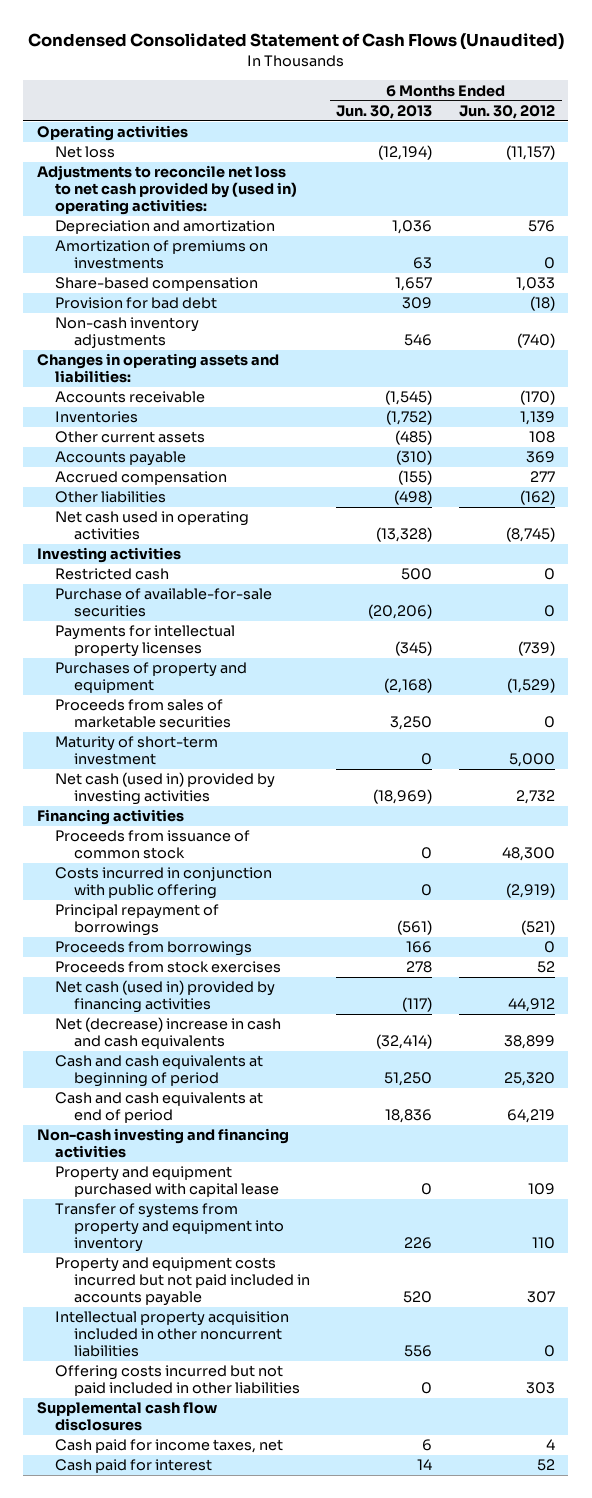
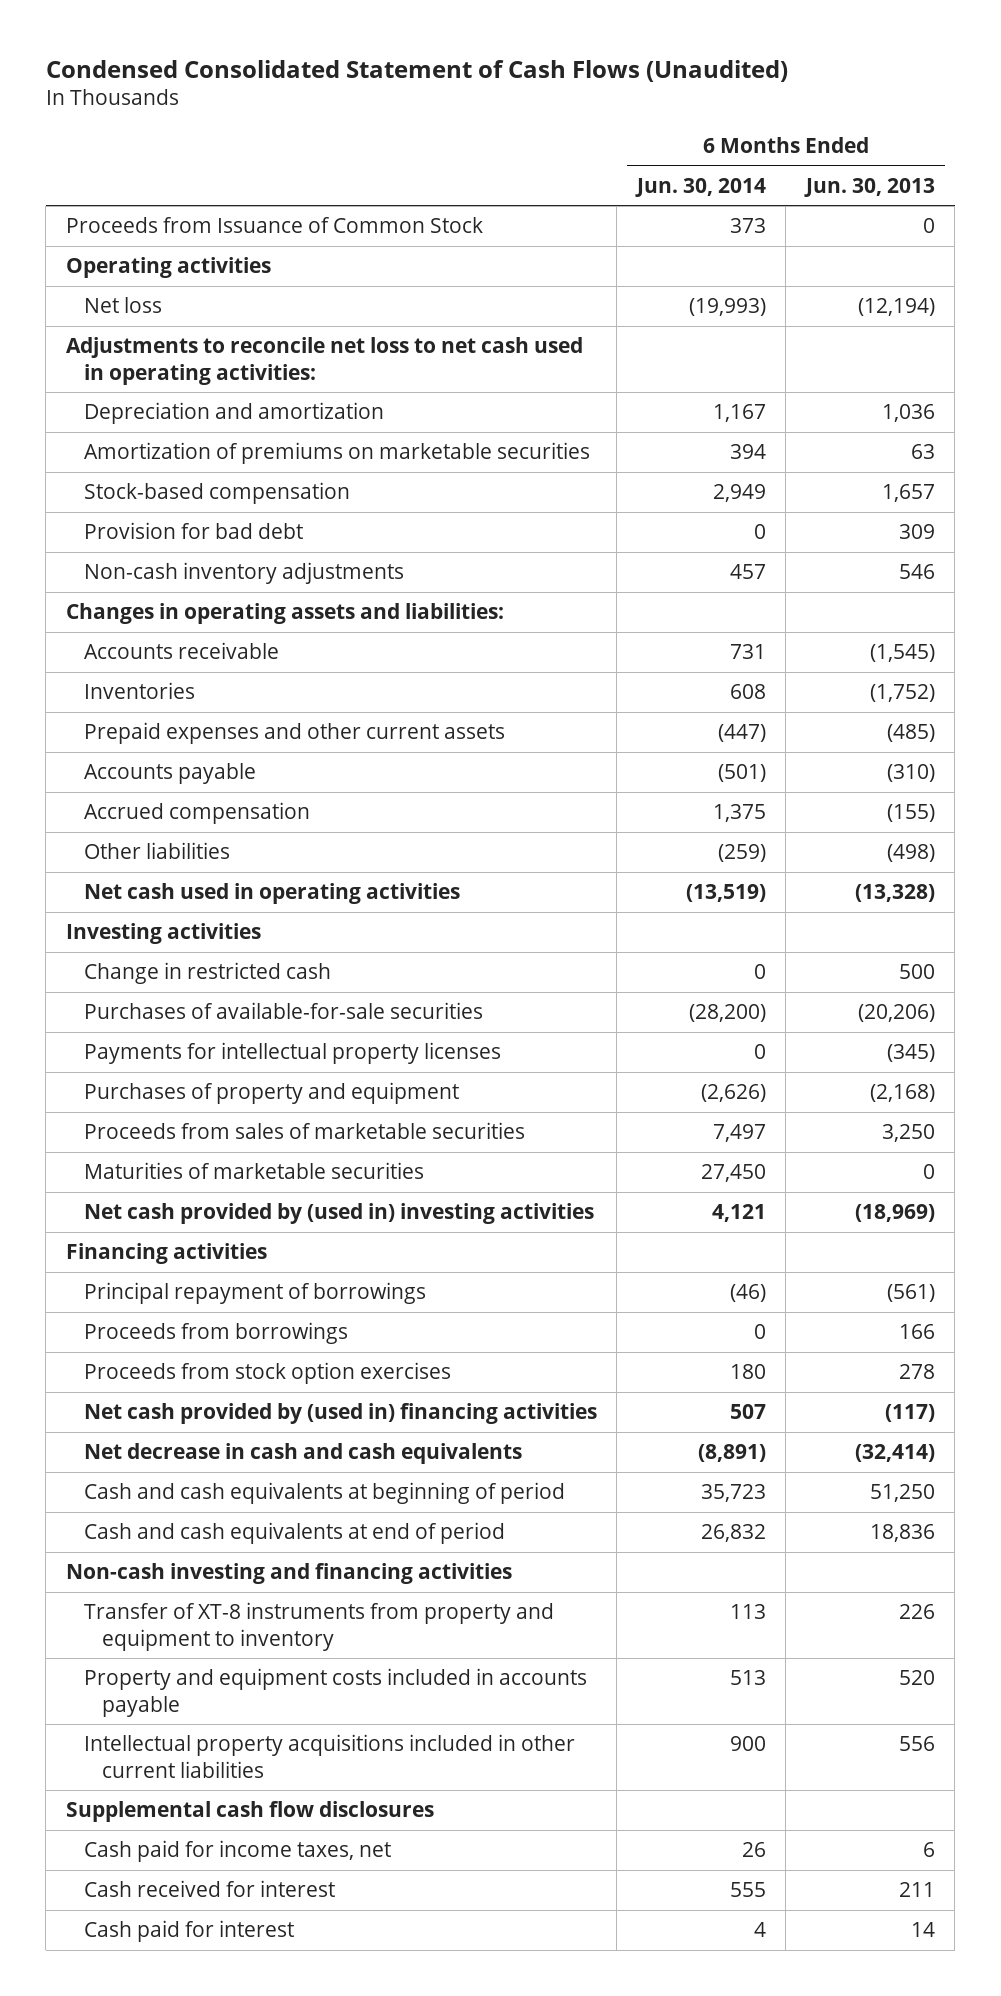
- | 6 Months Ended Jun. 30, 2013 | 6 Months Ended Jun. 30, 2012
+ | 6 Months Ended Jun. 30, 2014 | 6 Months Ended Jun. 30, 2013
+ Proceeds from Issuance of Common Stock | 373 | 0
- Adjustments to reconcile net loss to net cash provided by (used in) operating activities:
+ Adjustments to reconcile net loss to net cash used in operating activities:
- Amortization of premiums on investments | 63 | 0
- Share-based compensation | 1,657 | 1,033
+ Amortization of premiums on marketable securities | 394 | 63
+ Stock-based compensation | 2,949 | 1,657
- Other current assets | (485) | 108
+ Prepaid expenses and other current assets | (447) | (485)
- Restricted cash | 500 | 0
- Purchase of available-for-sale securities | (20,206) | 0
+ Change in restricted cash | 0 | 500
+ Purchases of available-for-sale securities | (28,200) | (20,206)
- Maturity of short-term investment | 0 | 5,000
- Net cash (used in) provided by investing activities | (18,969) | 2,732
+ Maturities of marketable securities | 27,450 | 0
+ Net cash provided by (used in) investing activities | 4,121 | (18,969)
- Proceeds from issuance of common stock | 0 | 48,300
- Costs incurred in conjunction with public offering | 0 | (2,919)
- Proceeds from stock exercises | 278 | 52
- Net cash (used in) provided by financing activities | (117) | 44,912
- Net (decrease) increase in cash and cash equivalents | (32,414) | 38,899
+ Proceeds from stock option exercises | 180 | 278
+ Net cash provided by (used in) financing activities | 507 | (117)
+ Net decrease in cash and cash equivalents | (8,891) | (32,414)
- Property and equipment purchased with capital lease | 0 | 109
- Transfer of systems from property and equipment into inventory | 226 | 110
- Property and equipment costs incurred but not paid included in accounts payable | 520 | 307
- Intellectual property acquisition included in other noncurrent liabilities | 556 | 0
- Offering costs incurred but not paid included in other liabilities | 0 | 303
+ Transfer of XT-8 instruments from property and equipment to inventory | 113 | 226
+ Property and equipment costs included in accounts payable | 513 | 520
+ Intellectual property acquisitions included in other current liabilities | 900 | 556
+ Cash received for interest | 555 | 211

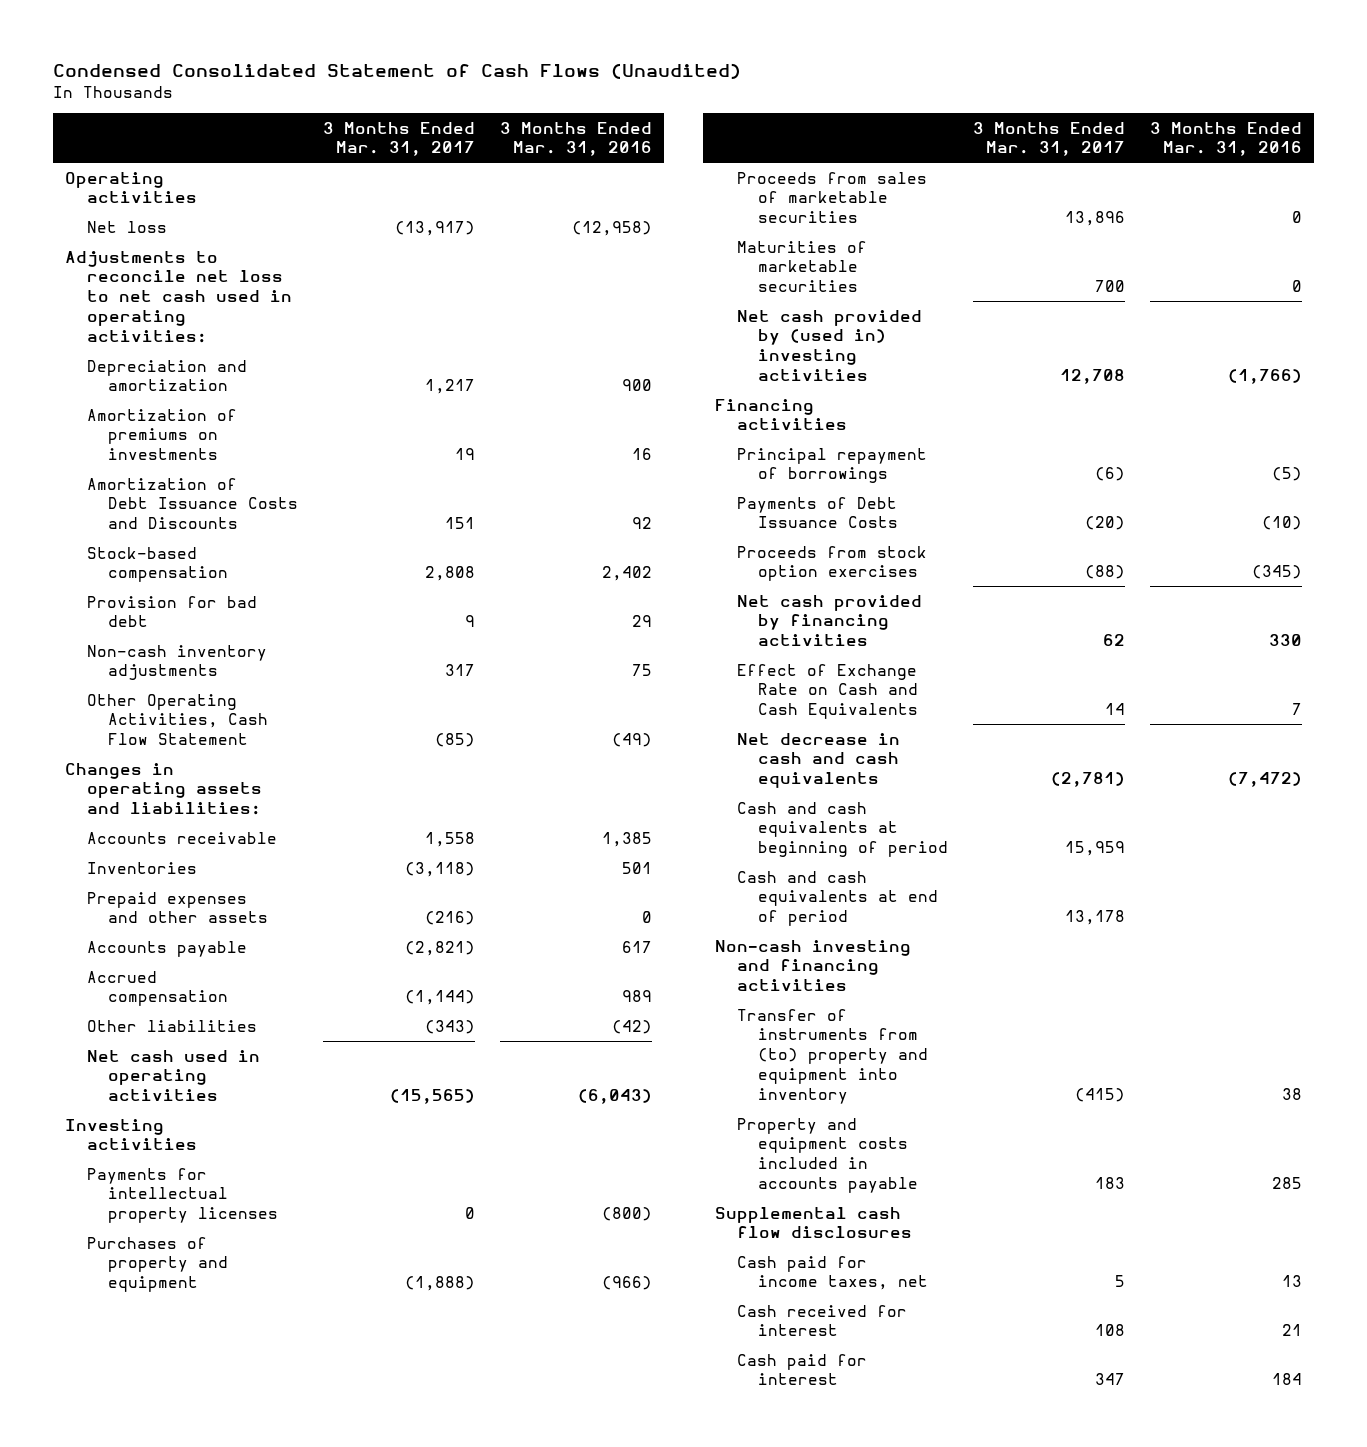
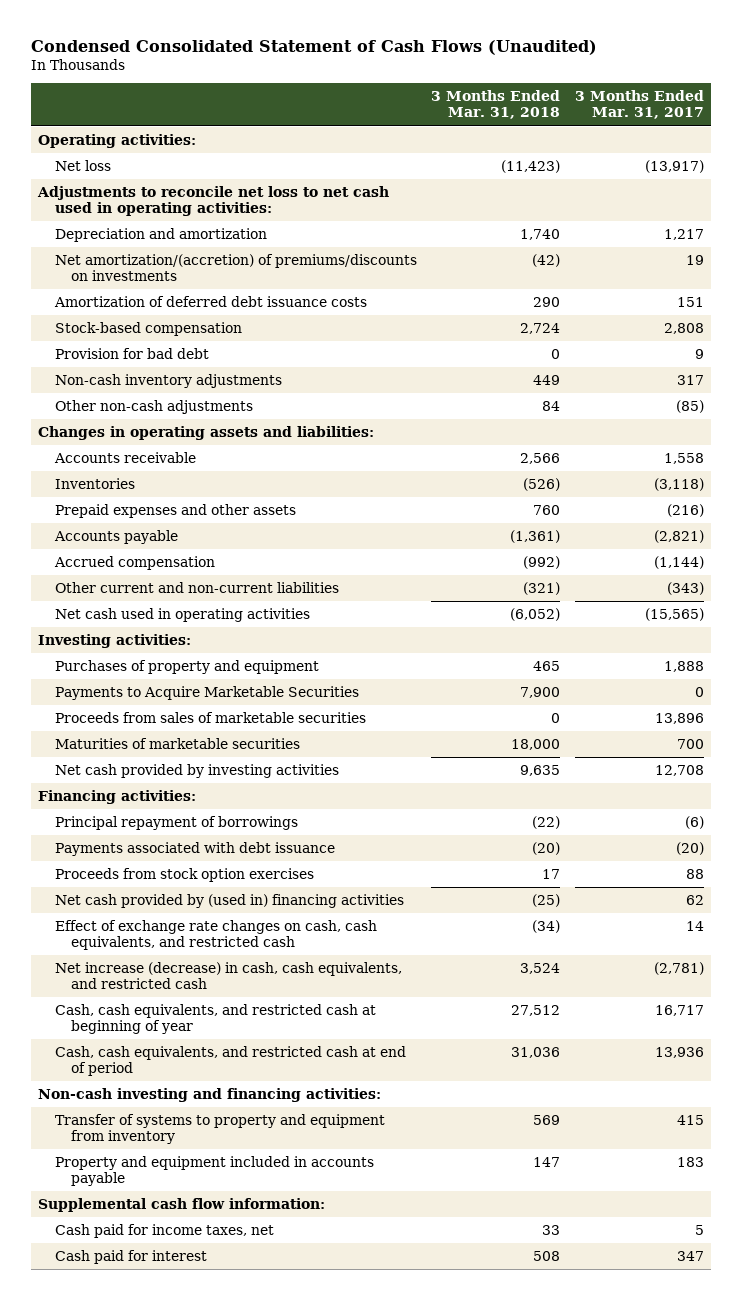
- | 3 Months Ended Mar. 31, 2017 | 3 Months Ended Mar. 31, 2016
+ | 3 Months Ended Mar. 31, 2018 | 3 Months Ended Mar. 31, 2017
- Operating activities
+ Operating activities:
- Amortization of premiums on investments | 19 | 16
- Amortization of Debt Issuance Costs and Discounts | 151 | 92
+ Net amortization/(accretion) of premiums/discounts on investments | (42) | 19
+ Amortization of deferred debt issuance costs | 290 | 151
- Other Operating Activities, Cash Flow Statement | (85) | (49)
+ Other non-cash adjustments | 84 | (85)
- Other liabilities | (343) | (42)
+ Other current and non-current liabilities | (321) | (343)
- Investing activities
- Payments for intellectual property licenses | 0 | (800)
- Purchases of property and equipment | (1,888) | (966)
+ Investing activities:
+ Purchases of property and equipment | 465 | 1,888
+ Payments to Acquire Marketable Securities | 7,900 | 0
- Net cash provided by (used in) investing activities | 12,708 | (1,766)
- Financing activities
+ Net cash provided by investing activities | 9,635 | 12,708
+ Financing activities:
- Payments of Debt Issuance Costs | (20) | (10)
- Proceeds from stock option exercises | (88) | (345)
- Net cash provided by financing activities | 62 | 330
- Effect of Exchange Rate on Cash and Cash Equivalents | 14 | 7
- Net decrease in cash and cash equivalents | (2,781) | (7,472)
- Cash and cash equivalents at beginning of period | 15,959 |
- Cash and cash equivalents at end of period | 13,178 |
- Non-cash investing and financing activities
- Transfer of instruments from (to) property and equipment into inventory | (415) | 38
- Property and equipment costs included in accounts payable | 183 | 285
- Supplemental cash flow disclosures
+ Payments associated with debt issuance | (20) | (20)
+ Proceeds from stock option exercises | 17 | 88
+ Net cash provided by (used in) financing activities | (25) | 62
+ Effect of exchange rate changes on cash, cash equivalents, and restricted cash | (34) | 14
+ Net increase (decrease) in cash, cash equivalents, and restricted cash | 3,524 | (2,781)
+ Cash, cash equivalents, and restricted cash at beginning of year | 27,512 | 16,717
+ Cash, cash equivalents, and restricted cash at end of period | 31,036 | 13,936
+ Non-cash investing and financing activities:
+ Transfer of systems to property and equipment from inventory | 569 | 415
+ Property and equipment included in accounts payable | 147 | 183
+ Supplemental cash flow information:
- Cash received for interest | 108 | 21

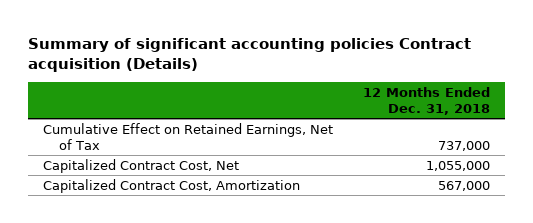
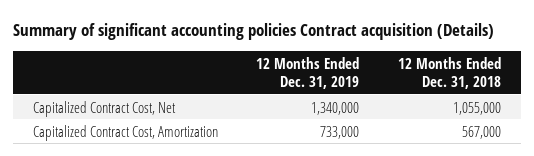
- | 12 Months Ended Dec. 31, 2018
+ | 12 Months Ended Dec. 31, 2019 | 12 Months Ended Dec. 31, 2018
- Cumulative Effect on Retained Earnings, Net of Tax | 737,000

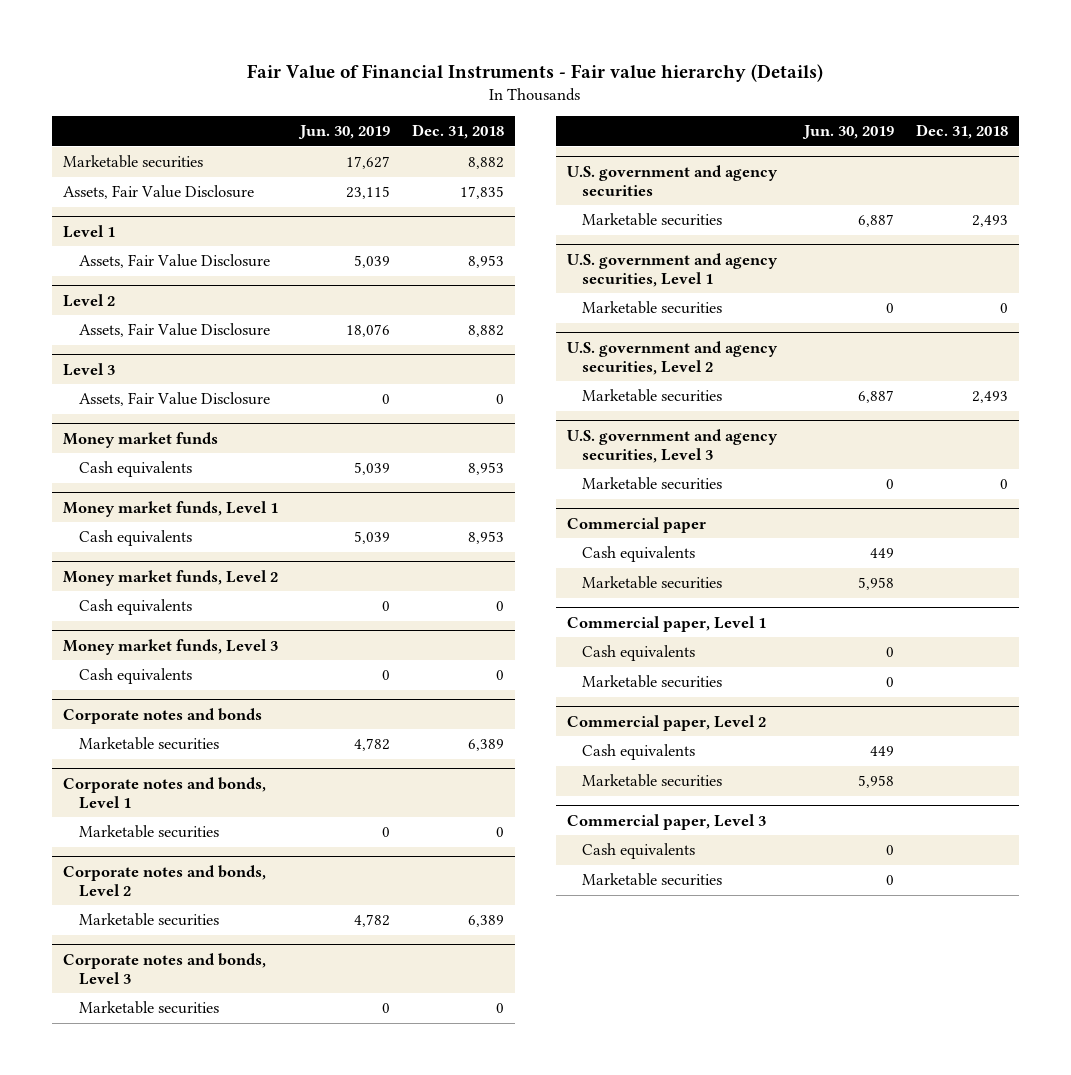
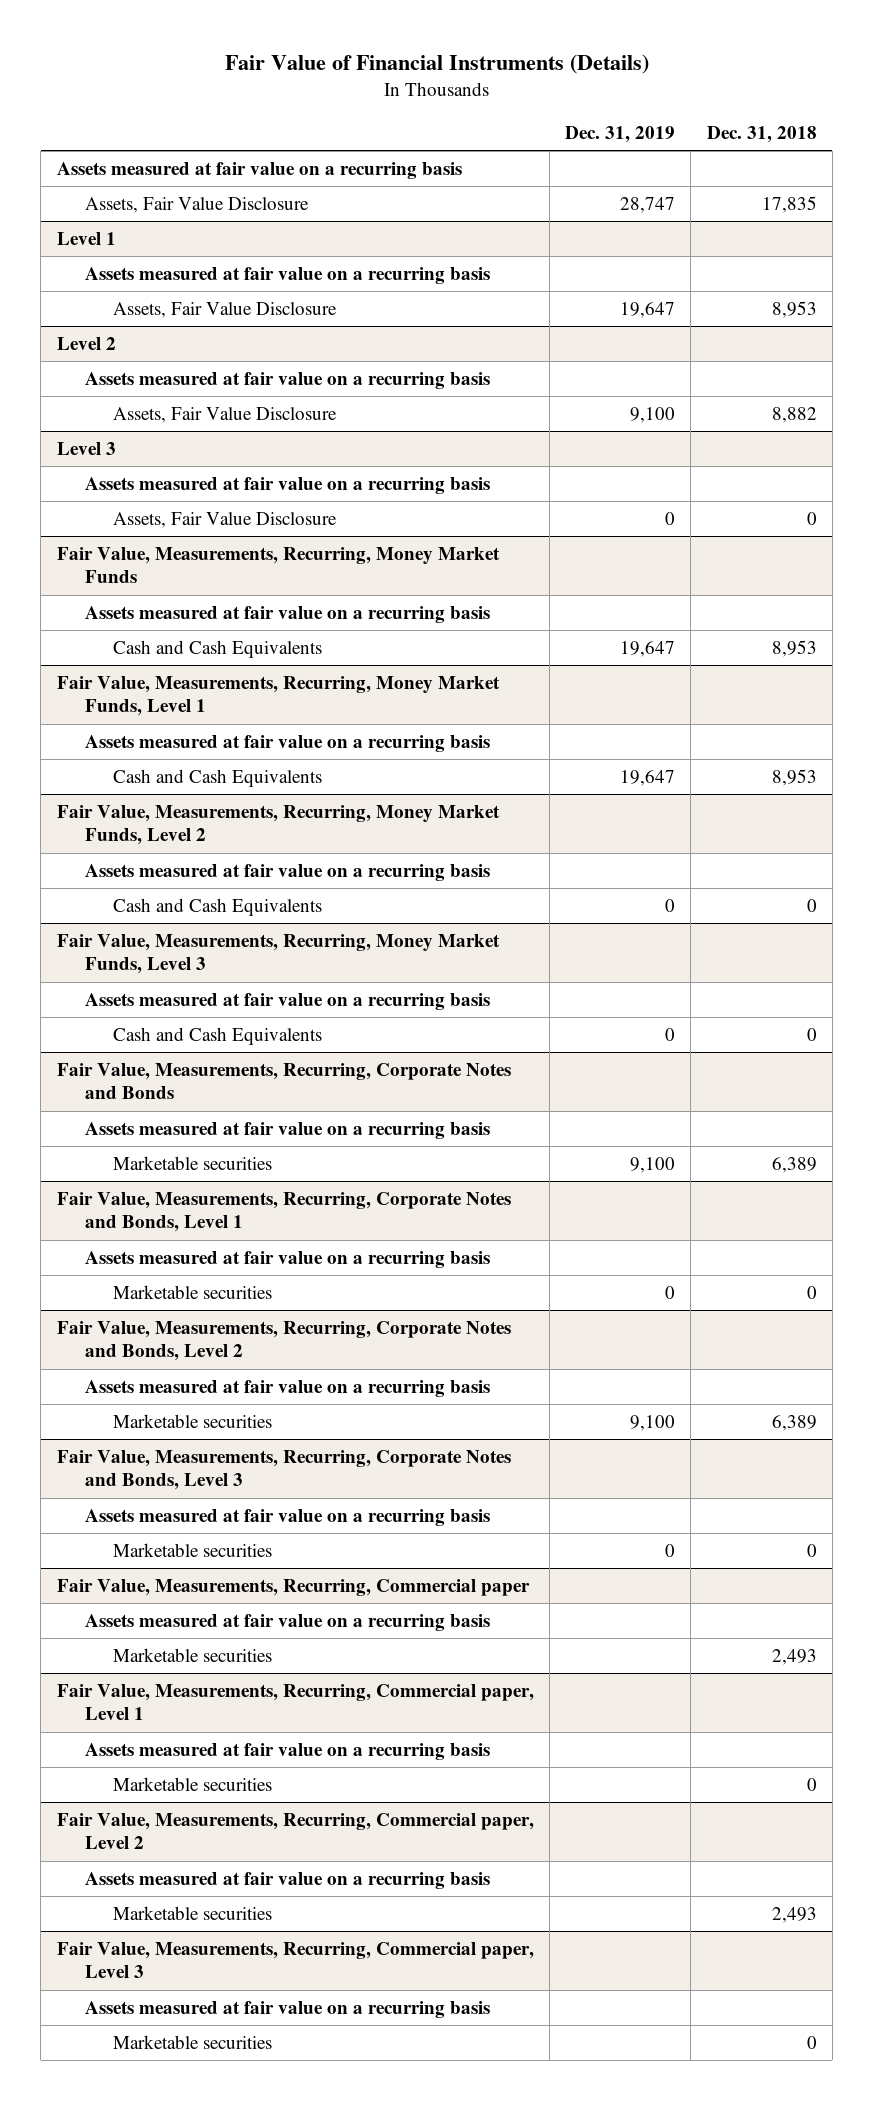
- Fair Value of Financial Instruments - Fair value hierarchy (Details)
+ Fair Value of Financial Instruments (Details)
- | Jun. 30, 2019 | Dec. 31, 2018
+ | Dec. 31, 2019 | Dec. 31, 2018
- Marketable securities | 17,627 | 8,882
+ Assets measured at fair value on a recurring basis
@ Level 1
+ Assets measured at fair value on a recurring basis
@ Level 2
+ Assets measured at fair value on a recurring basis
@ Level 3
+ Assets measured at fair value on a recurring basis
- Money market funds
- Cash equivalents | 5,039 | 8,953
- Money market funds, Level 1
- Cash equivalents | 5,039 | 8,953
- Money market funds, Level 2
- Cash equivalents | 0 | 0
- Money market funds, Level 3
- Cash equivalents | 0 | 0
- Corporate notes and bonds
+ Fair Value, Measurements, Recurring, Money Market Funds
+ Assets measured at fair value on a recurring basis
+ Cash and Cash Equivalents | 19,647 | 8,953
+ Fair Value, Measurements, Recurring, Money Market Funds, Level 1
+ Assets measured at fair value on a recurring basis
+ Cash and Cash Equivalents | 19,647 | 8,953
+ Fair Value, Measurements, Recurring, Money Market Funds, Level 2
+ Assets measured at fair value on a recurring basis
+ Cash and Cash Equivalents | 0 | 0
+ Fair Value, Measurements, Recurring, Money Market Funds, Level 3
+ Assets measured at fair value on a recurring basis
+ Cash and Cash Equivalents | 0 | 0
+ Fair Value, Measurements, Recurring, Corporate Notes and Bonds
+ Assets measured at fair value on a recurring basis
- Corporate notes and bonds, Level 1
+ Fair Value, Measurements, Recurring, Corporate Notes and Bonds, Level 1
+ Assets measured at fair value on a recurring basis
- Corporate notes and bonds, Level 2
+ Fair Value, Measurements, Recurring, Corporate Notes and Bonds, Level 2
+ Assets measured at fair value on a recurring basis
- Corporate notes and bonds, Level 3
+ Fair Value, Measurements, Recurring, Corporate Notes and Bonds, Level 3
+ Assets measured at fair value on a recurring basis
- U.S. government and agency securities
+ Fair Value, Measurements, Recurring, Commercial paper
+ Assets measured at fair value on a recurring basis
- U.S. government and agency securities, Level 1
+ Fair Value, Measurements, Recurring, Commercial paper, Level 1
+ Assets measured at fair value on a recurring basis
- U.S. government and agency securities, Level 2
+ Fair Value, Measurements, Recurring, Commercial paper, Level 2
+ Assets measured at fair value on a recurring basis
- U.S. government and agency securities, Level 3
+ Fair Value, Measurements, Recurring, Commercial paper, Level 3
+ Assets measured at fair value on a recurring basis
- Commercial paper
- Cash equivalents | 449 |
- Marketable securities | 5,958 |
- Commercial paper, Level 1
- Cash equivalents | 0 |
- Marketable securities | 0 |
- Commercial paper, Level 2
- Cash equivalents | 449 |
- Marketable securities | 5,958 |
- Commercial paper, Level 3
- Cash equivalents | 0 |
- Marketable securities | 0 |

